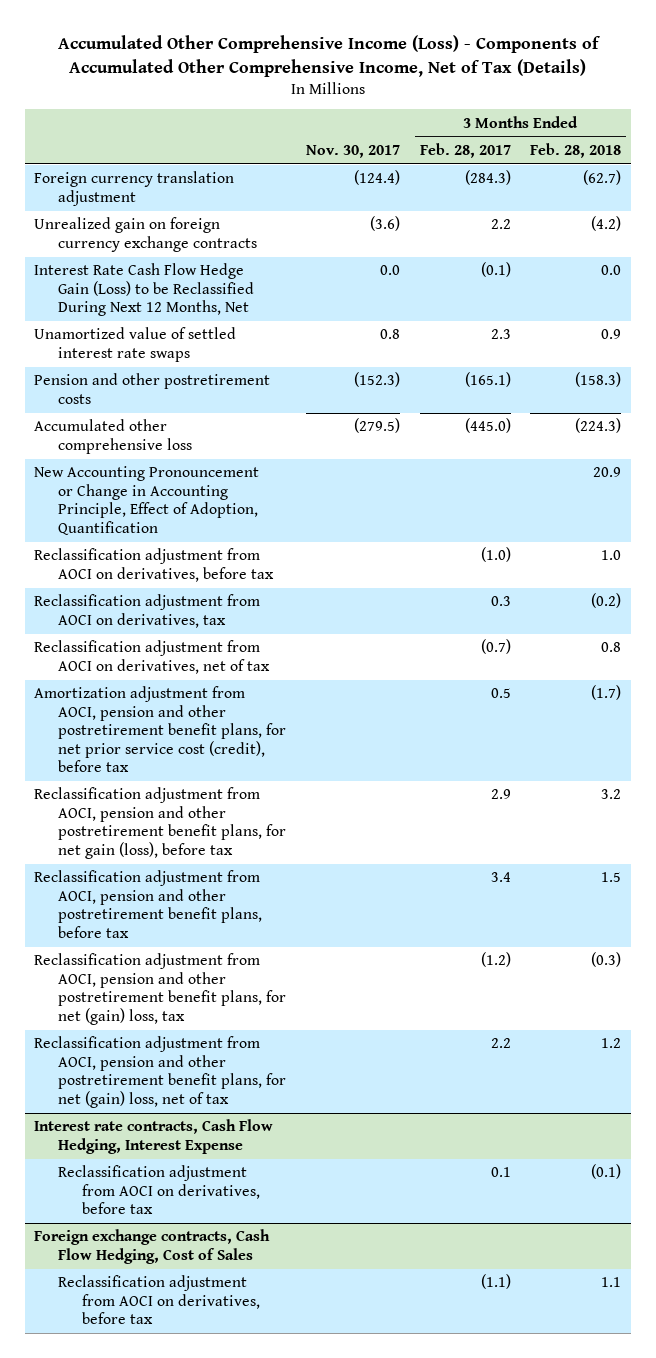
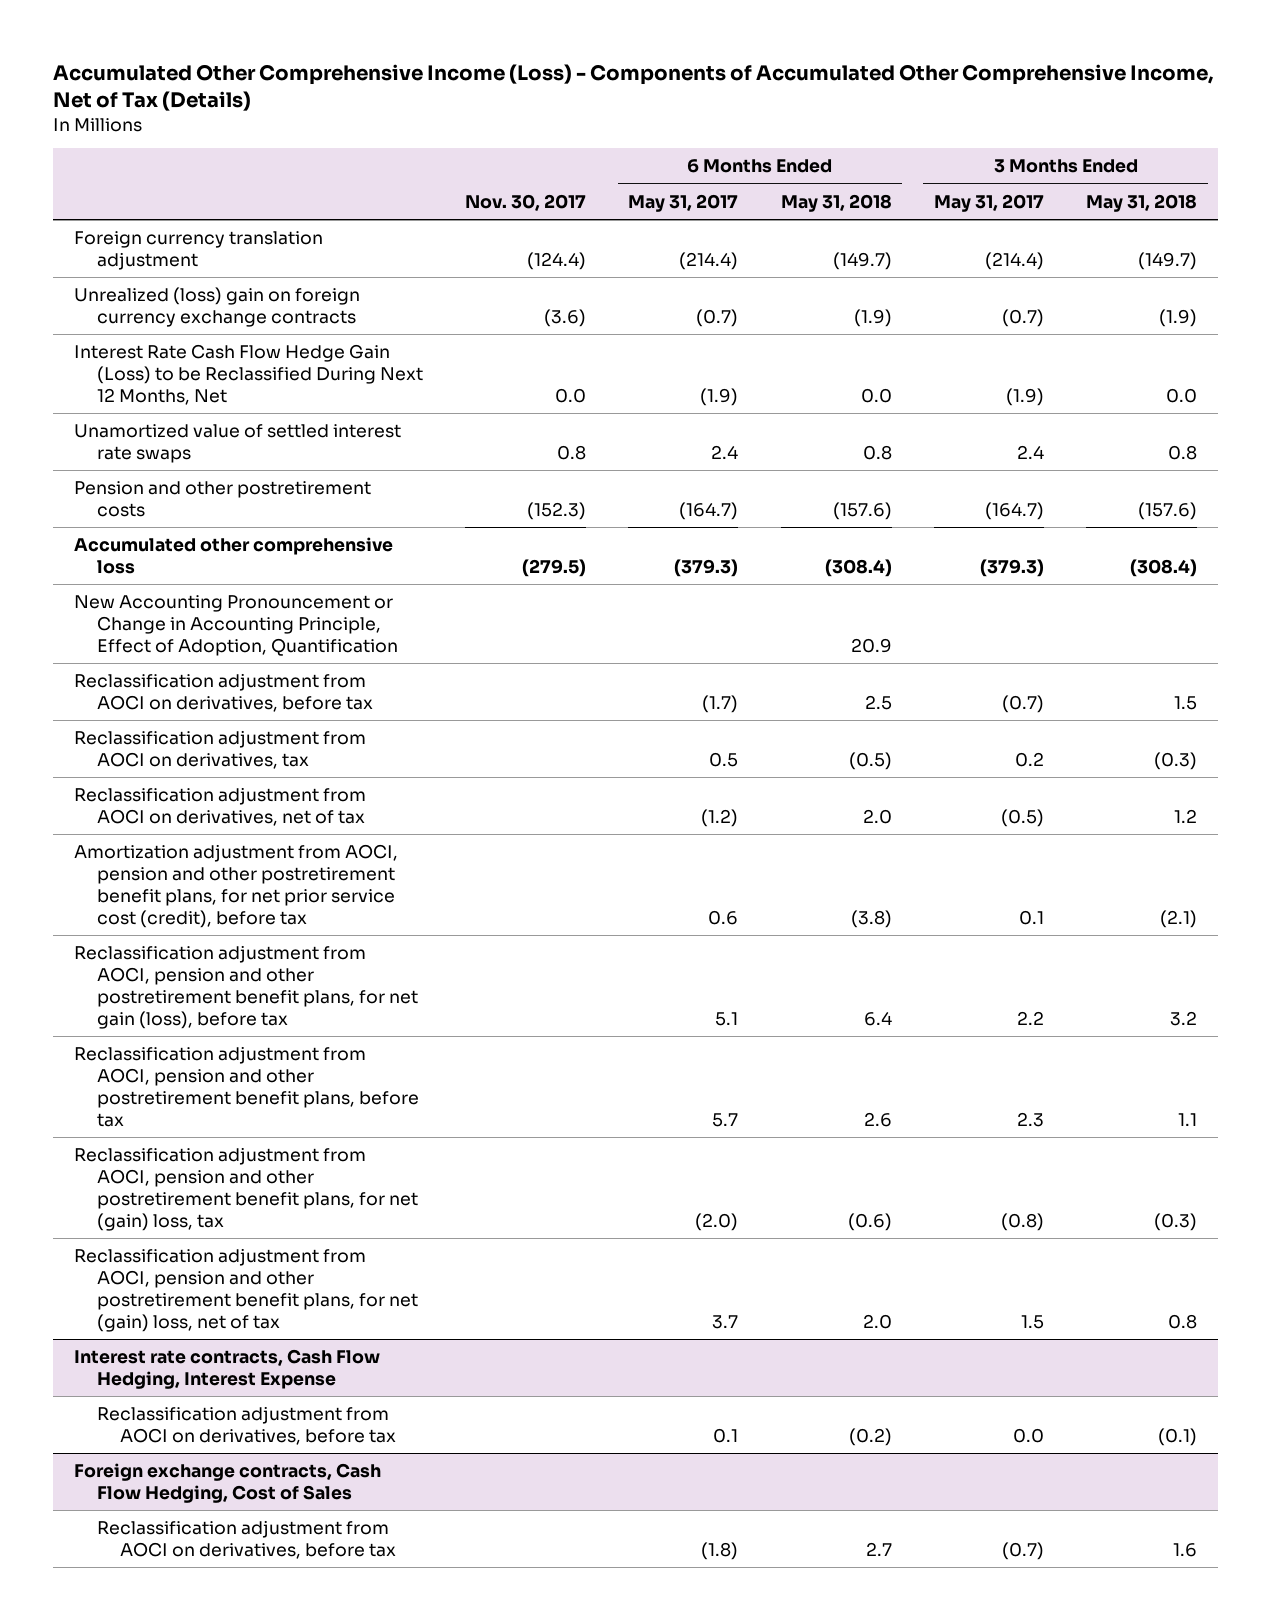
- | Nov. 30, 2017 | 3 Months Ended Feb. 28, 2017 | 3 Months Ended Feb. 28, 2018
+ | Nov. 30, 2017 | 6 Months Ended May 31, 2017 | 6 Months Ended May 31, 2018 | 3 Months Ended May 31, 2017 | 3 Months Ended May 31, 2018
- Unrealized gain on foreign currency exchange contracts | (3.6) | 2.2 | (4.2)
+ Unrealized (loss) gain on foreign currency exchange contracts | (3.6) | (0.7) | (1.9) | (0.7) | (1.9)

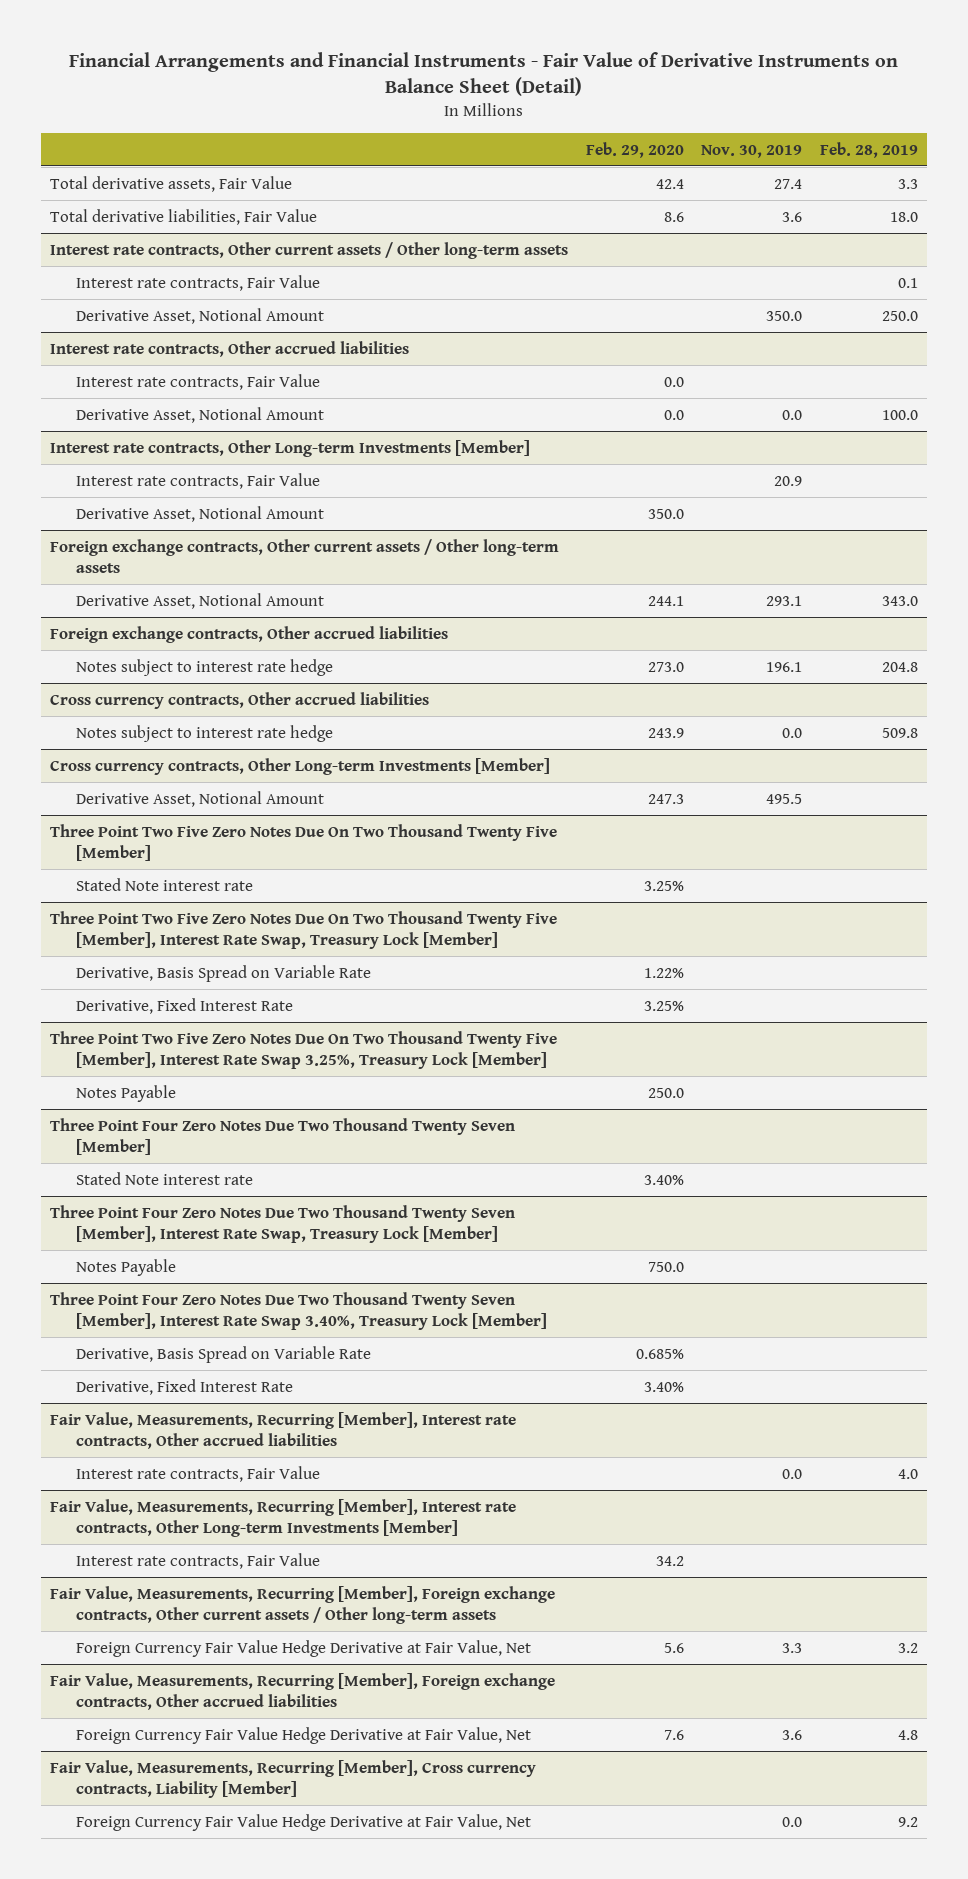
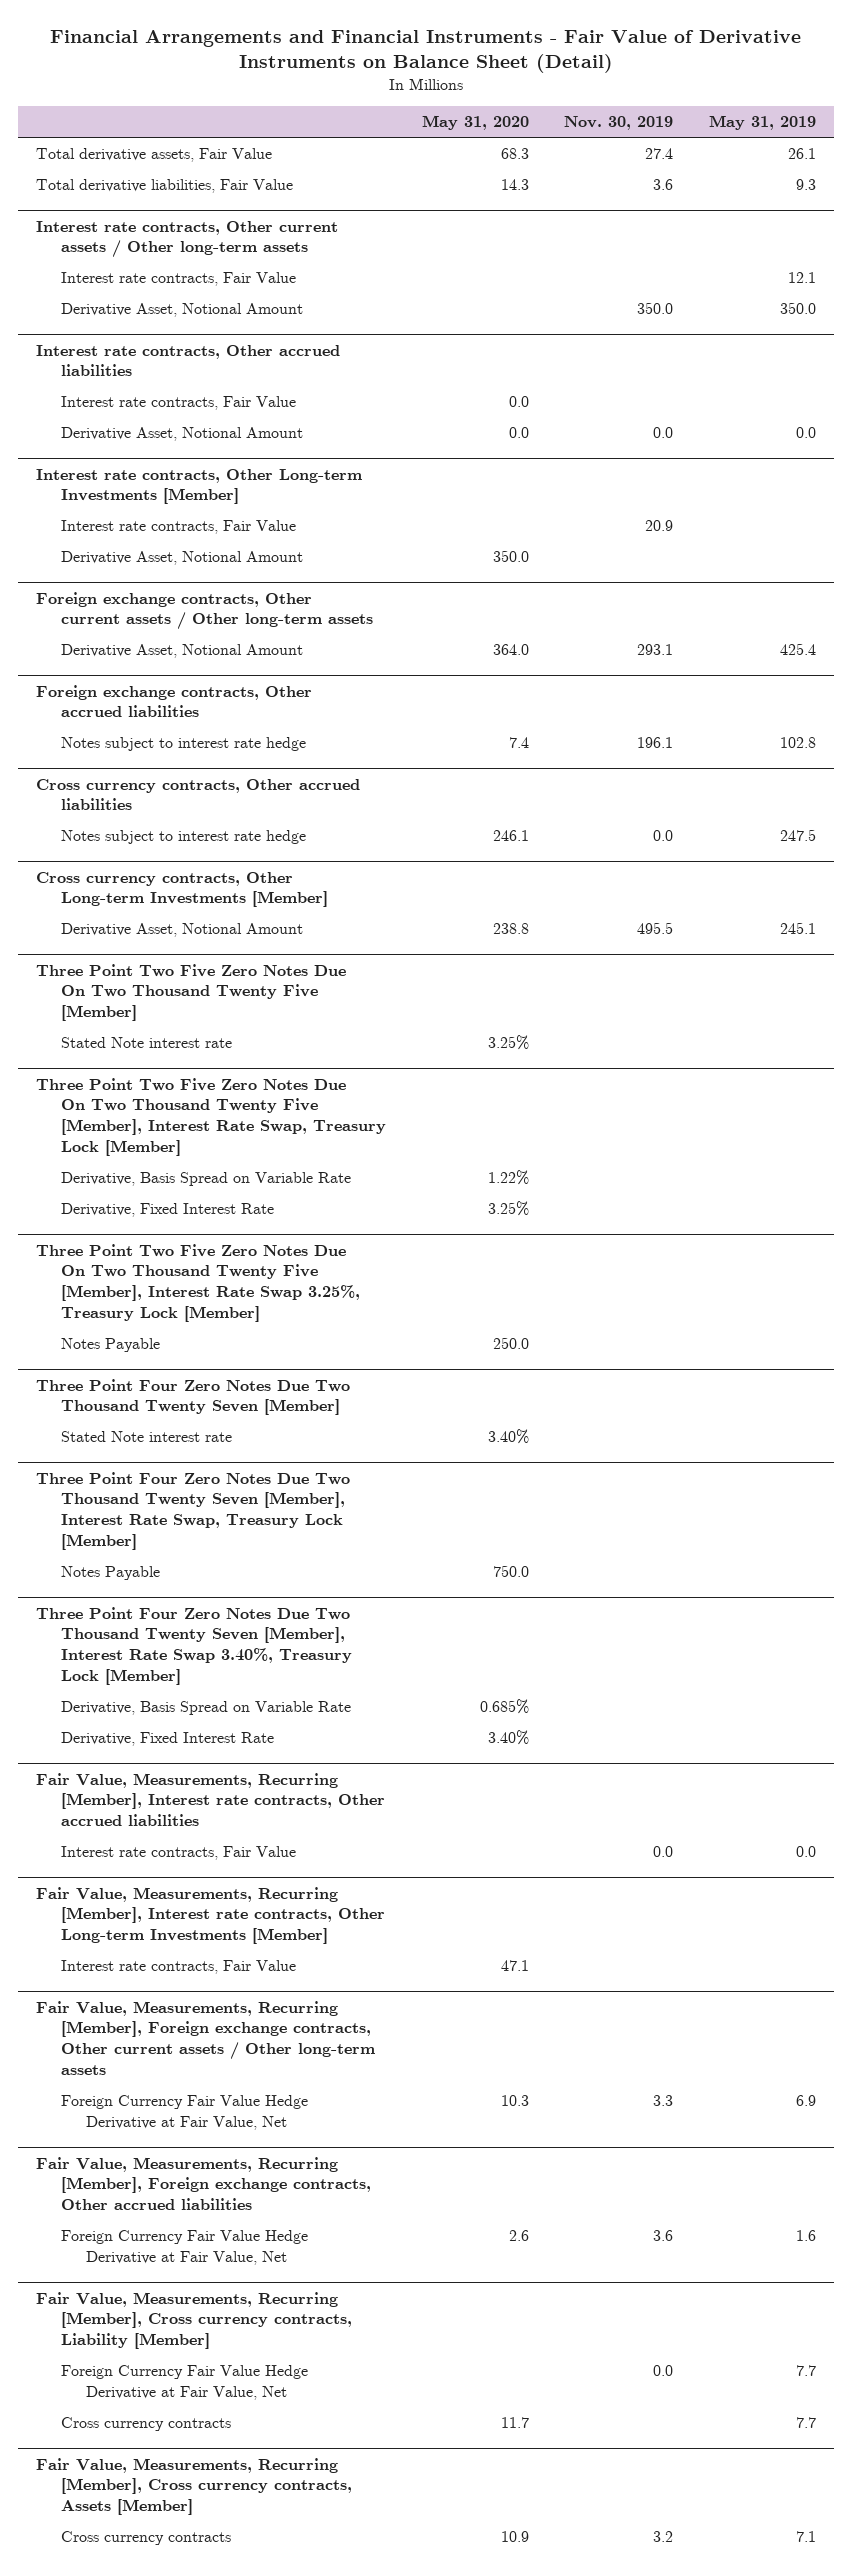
- | Feb. 29, 2020 | Nov. 30, 2019 | Feb. 28, 2019
+ | May 31, 2020 | Nov. 30, 2019 | May 31, 2019
@ Fair Value, Measurements, Recurring [Member], Cross currency contracts, Liability [Member]
+ Cross currency contracts | 11.7 | | 7.7
+ Fair Value, Measurements, Recurring [Member], Cross currency contracts, Assets [Member]
+ Cross currency contracts | 10.9 | 3.2 | 7.1

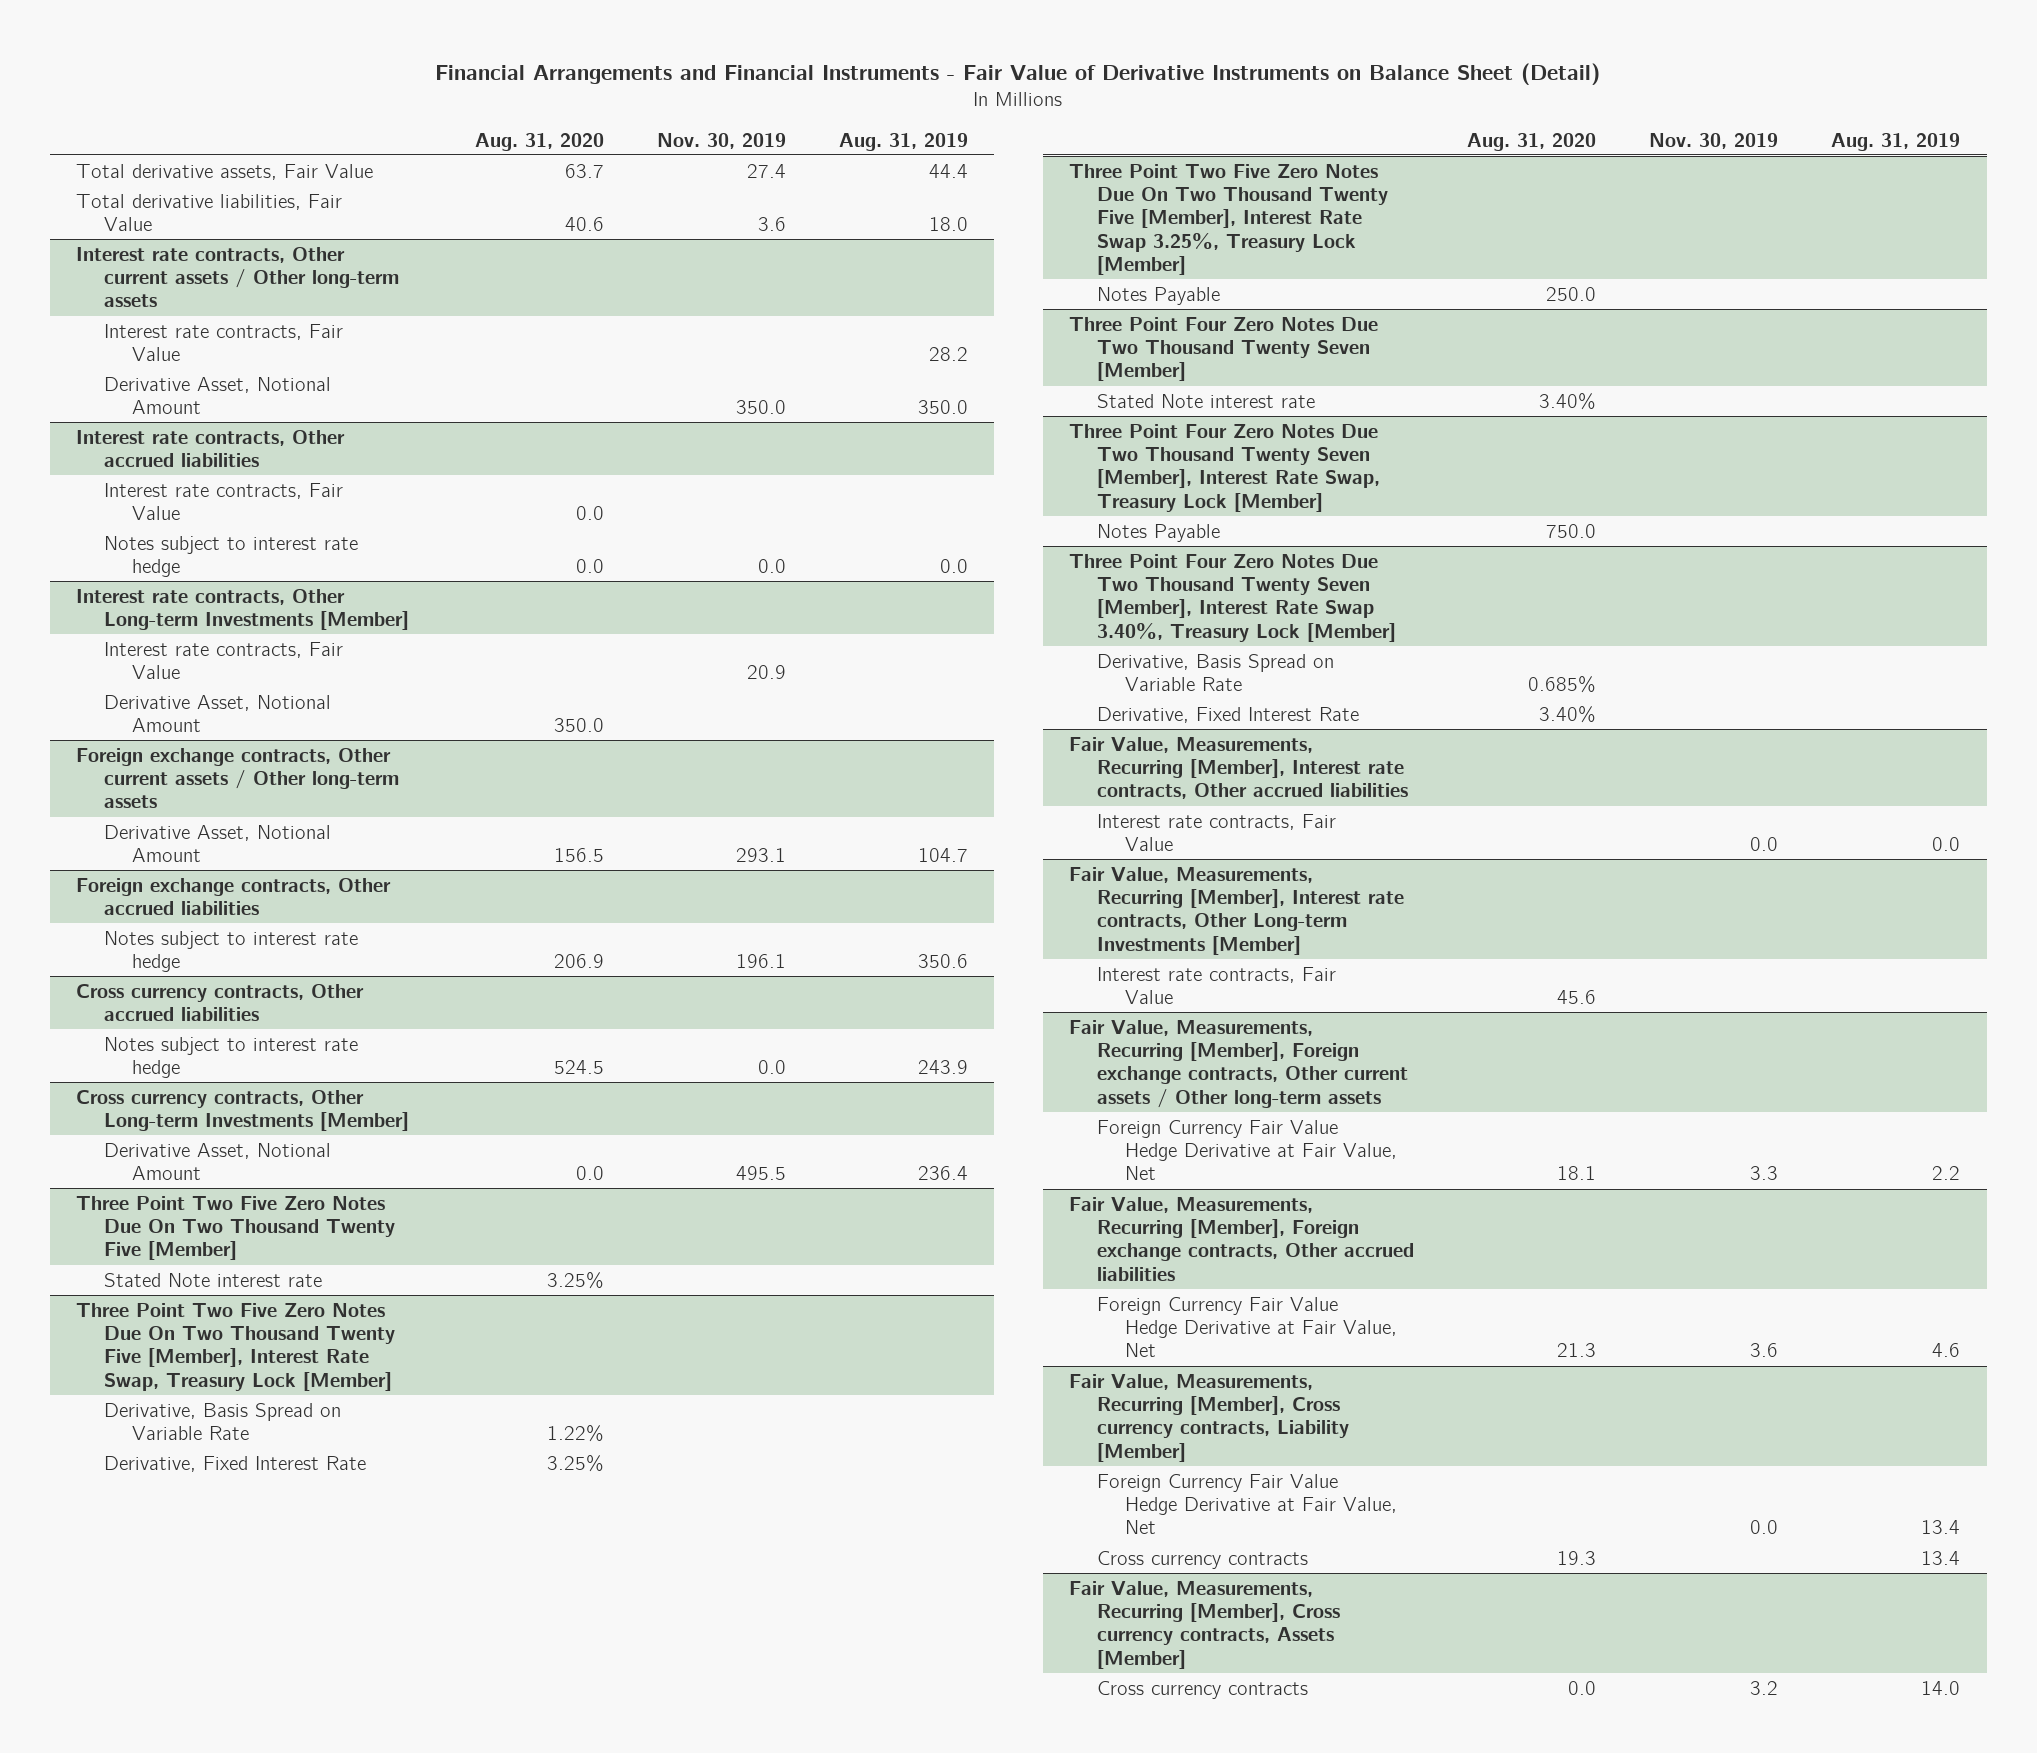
- | May 31, 2020 | Nov. 30, 2019 | May 31, 2019
+ | Aug. 31, 2020 | Nov. 30, 2019 | Aug. 31, 2019
@ Interest rate contracts, Other accrued liabilities
- Derivative Asset, Notional Amount | 0.0 | 0.0 | 0.0
+ Notes subject to interest rate hedge | 0.0 | 0.0 | 0.0

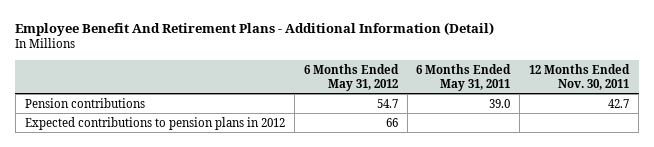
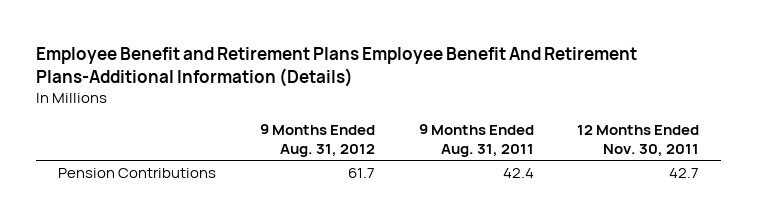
- Employee Benefit And Retirement Plans - Additional Information (Detail)
+ Employee Benefit and Retirement Plans Employee Benefit And Retirement Plans-Additional Information (Details)
- | 6 Months Ended May 31, 2012 | 6 Months Ended May 31, 2011 | 12 Months Ended Nov. 30, 2011
+ | 9 Months Ended Aug. 31, 2012 | 9 Months Ended Aug. 31, 2011 | 12 Months Ended Nov. 30, 2011
- Pension contributions | 54.7 | 39.0 | 42.7
- Expected contributions to pension plans in 2012 | 66 | |
+ Pension Contributions | 61.7 | 42.4 | 42.7

